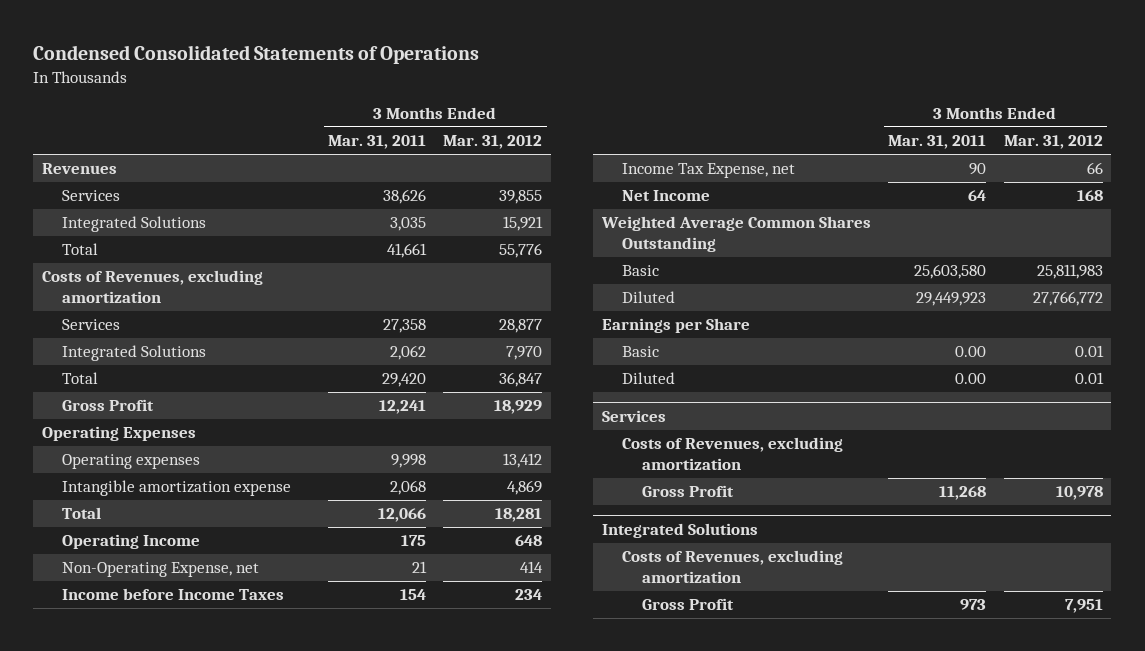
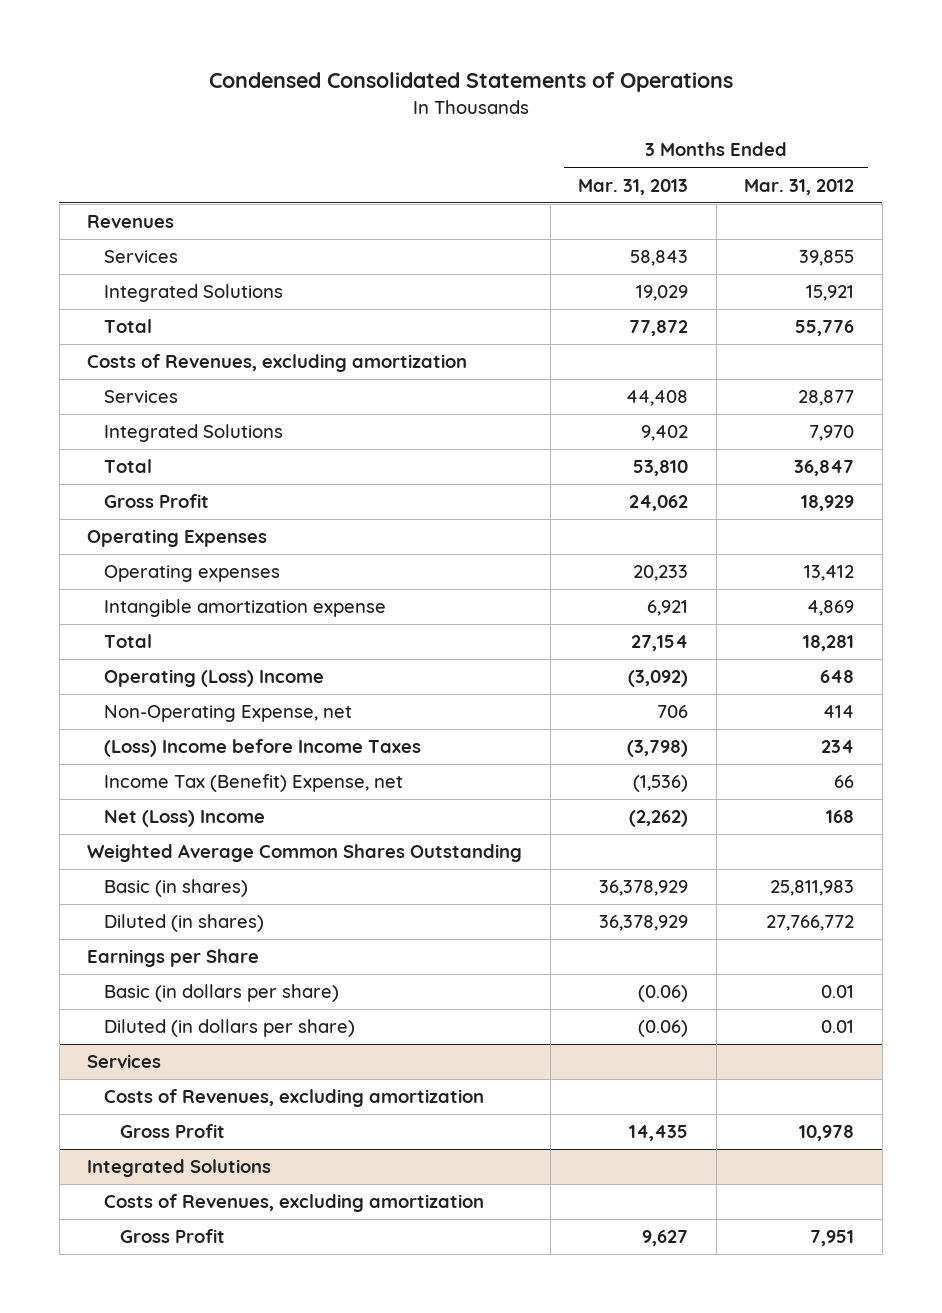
- | 3 Months Ended Mar. 31, 2011 | 3 Months Ended Mar. 31, 2012
+ | 3 Months Ended Mar. 31, 2013 | 3 Months Ended Mar. 31, 2012
- Operating Income | 175 | 648
+ Operating (Loss) Income | (3,092) | 648
- Income before Income Taxes | 154 | 234
- Income Tax Expense, net | 90 | 66
- Net Income | 64 | 168
+ (Loss) Income before Income Taxes | (3,798) | 234
+ Income Tax (Benefit) Expense, net | (1,536) | 66
+ Net (Loss) Income | (2,262) | 168
- Basic | 25,603,580 | 25,811,983
- Diluted | 29,449,923 | 27,766,772
+ Basic (in shares) | 36,378,929 | 25,811,983
+ Diluted (in shares) | 36,378,929 | 27,766,772
- Basic | 0.00 | 0.01
- Diluted | 0.00 | 0.01
+ Basic (in dollars per share) | (0.06) | 0.01
+ Diluted (in dollars per share) | (0.06) | 0.01

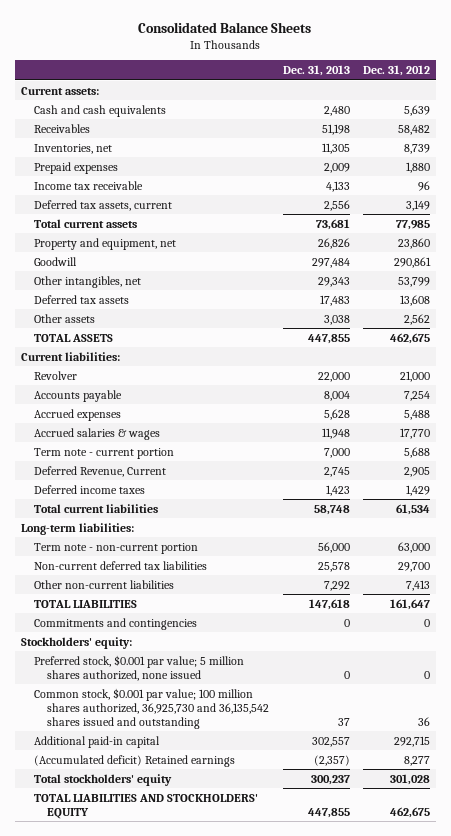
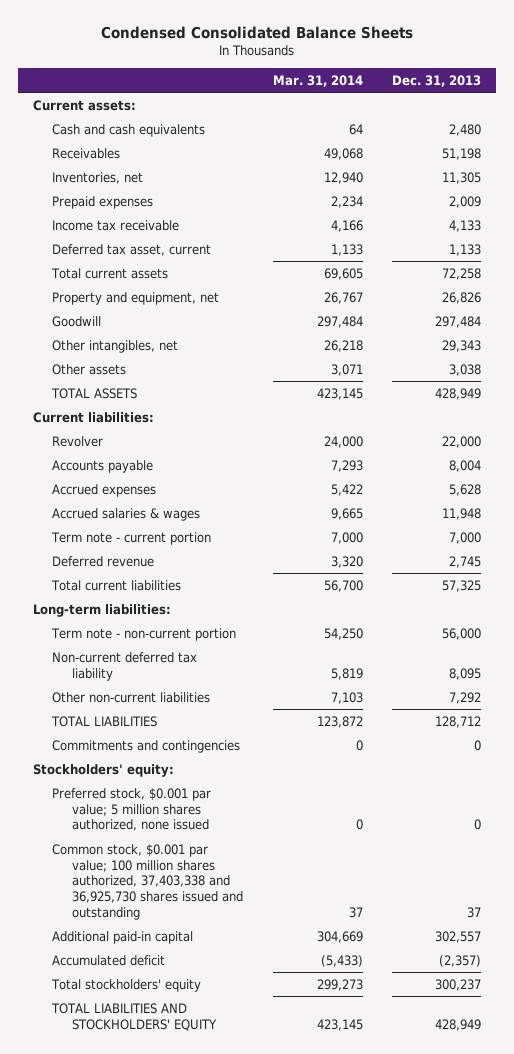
- Consolidated Balance Sheets
+ Condensed Consolidated Balance Sheets
- | Dec. 31, 2013 | Dec. 31, 2012
+ | Mar. 31, 2014 | Dec. 31, 2013
- Deferred tax assets, current | 2,556 | 3,149
- Total current assets | 73,681 | 77,985
+ Deferred tax asset, current | 1,133 | 1,133
+ Total current assets | 69,605 | 72,258
- Deferred tax assets | 17,483 | 13,608
- TOTAL ASSETS | 447,855 | 462,675
+ TOTAL ASSETS | 423,145 | 428,949
- Deferred Revenue, Current | 2,745 | 2,905
- Deferred income taxes | 1,423 | 1,429
- Total current liabilities | 58,748 | 61,534
+ Deferred revenue | 3,320 | 2,745
+ Total current liabilities | 56,700 | 57,325
- Non-current deferred tax liabilities | 25,578 | 29,700
+ Non-current deferred tax liability | 5,819 | 8,095
- TOTAL LIABILITIES | 147,618 | 161,647
+ TOTAL LIABILITIES | 123,872 | 128,712
- Common stock, $0.001 par value; 100 million shares authorized, 36,925,730 and 36,135,542 shares issued and outstanding | 37 | 36
+ Common stock, $0.001 par value; 100 million shares authorized, 37,403,338 and 36,925,730 shares issued and outstanding | 37 | 37
- (Accumulated deficit) Retained earnings | (2,357) | 8,277
+ Accumulated deficit | (5,433) | (2,357)
- TOTAL LIABILITIES AND STOCKHOLDERS' EQUITY | 447,855 | 462,675
+ TOTAL LIABILITIES AND STOCKHOLDERS' EQUITY | 423,145 | 428,949

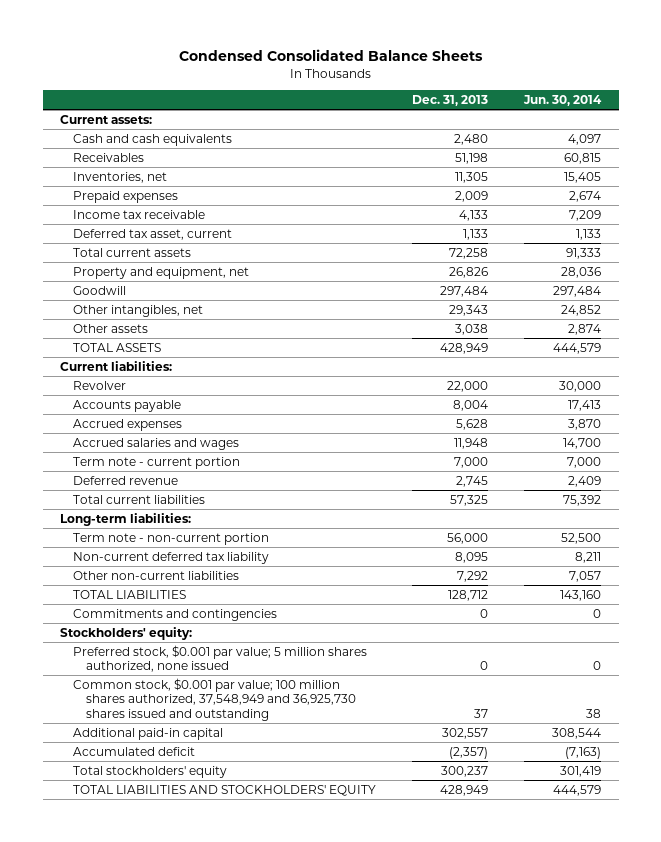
- | Mar. 31, 2014 | Dec. 31, 2013
+ | Dec. 31, 2013 | Jun. 30, 2014
- Accrued salaries & wages | 9,665 | 11,948
+ Accrued salaries and wages | 11,948 | 14,700
- Common stock, $0.001 par value; 100 million shares authorized, 37,403,338 and 36,925,730 shares issued and outstanding | 37 | 37
+ Common stock, $0.001 par value; 100 million shares authorized, 37,548,949 and 36,925,730 shares issued and outstanding | 37 | 38

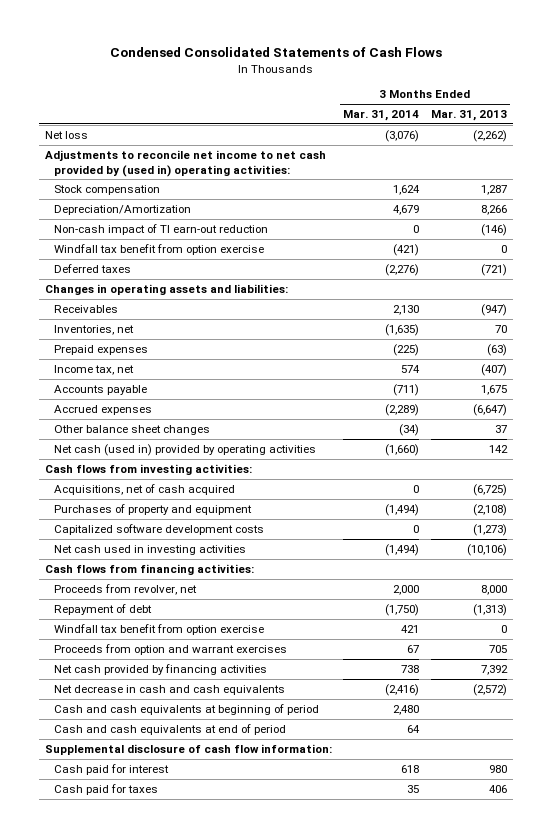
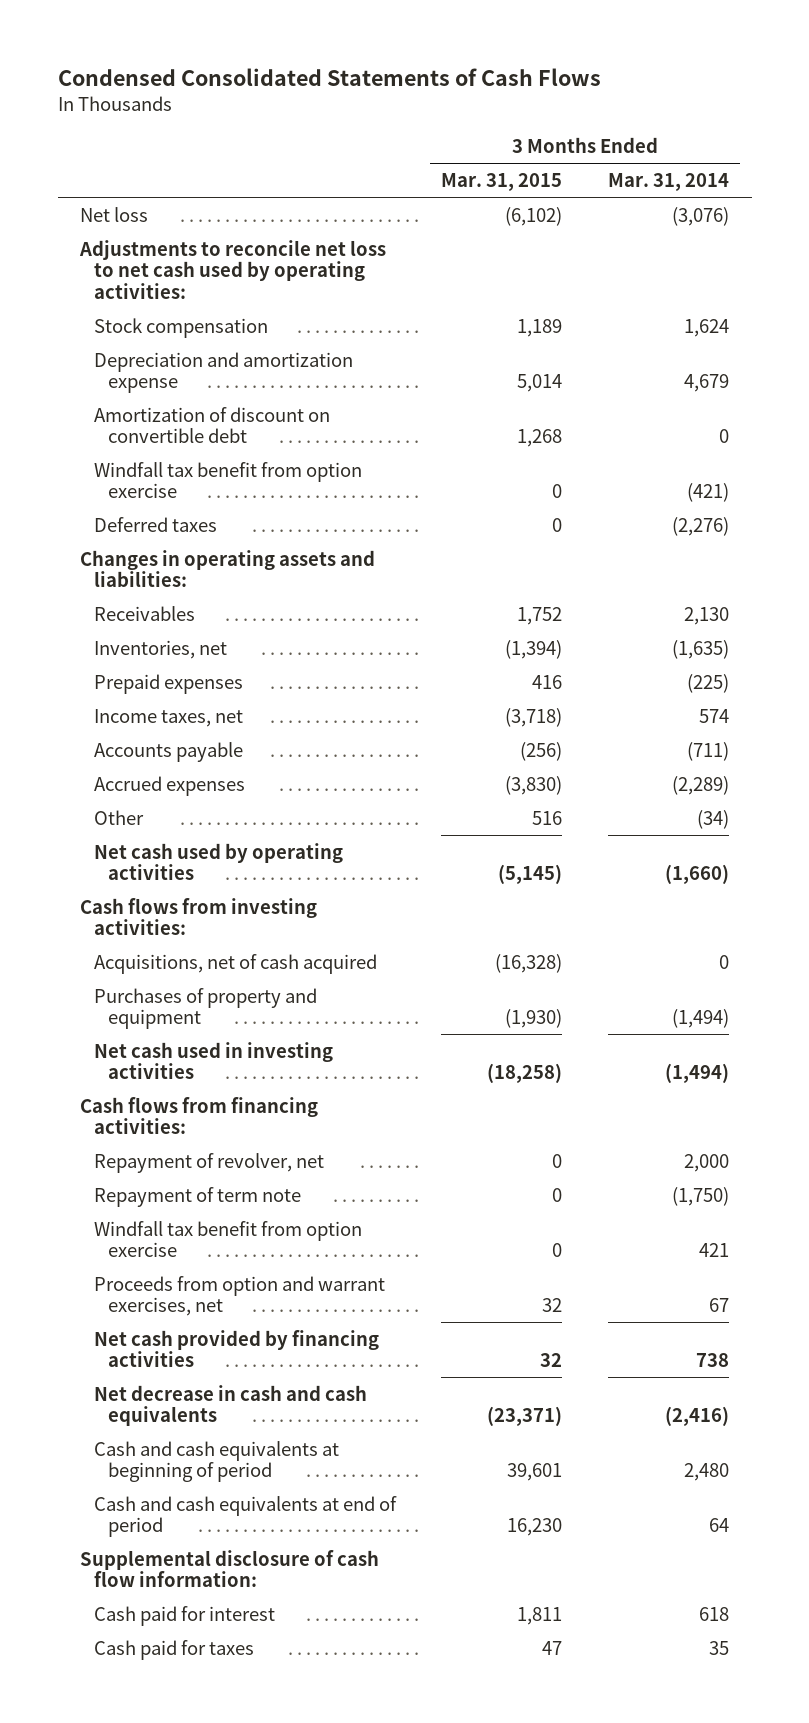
- | 3 Months Ended Mar. 31, 2014 | 3 Months Ended Mar. 31, 2013
+ | 3 Months Ended Mar. 31, 2015 | 3 Months Ended Mar. 31, 2014
- Adjustments to reconcile net income to net cash provided by (used in) operating activities:
+ Adjustments to reconcile net loss to net cash used by operating activities:
- Depreciation/Amortization | 4,679 | 8,266
- Non-cash impact of TI earn-out reduction | 0 | (146)
+ Depreciation and amortization expense | 5,014 | 4,679
+ Amortization of discount on convertible debt | 1,268 | 0
- Income tax, net | 574 | (407)
+ Income taxes, net | (3,718) | 574
- Other balance sheet changes | (34) | 37
- Net cash (used in) provided by operating activities | (1,660) | 142
+ Other | 516 | (34)
+ Net cash used by operating activities | (5,145) | (1,660)
- Capitalized software development costs | 0 | (1,273)
- Proceeds from revolver, net | 2,000 | 8,000
- Repayment of debt | (1,750) | (1,313)
+ Repayment of revolver, net | 0 | 2,000
+ Repayment of term note | 0 | (1,750)
- Proceeds from option and warrant exercises | 67 | 705
+ Proceeds from option and warrant exercises, net | 32 | 67

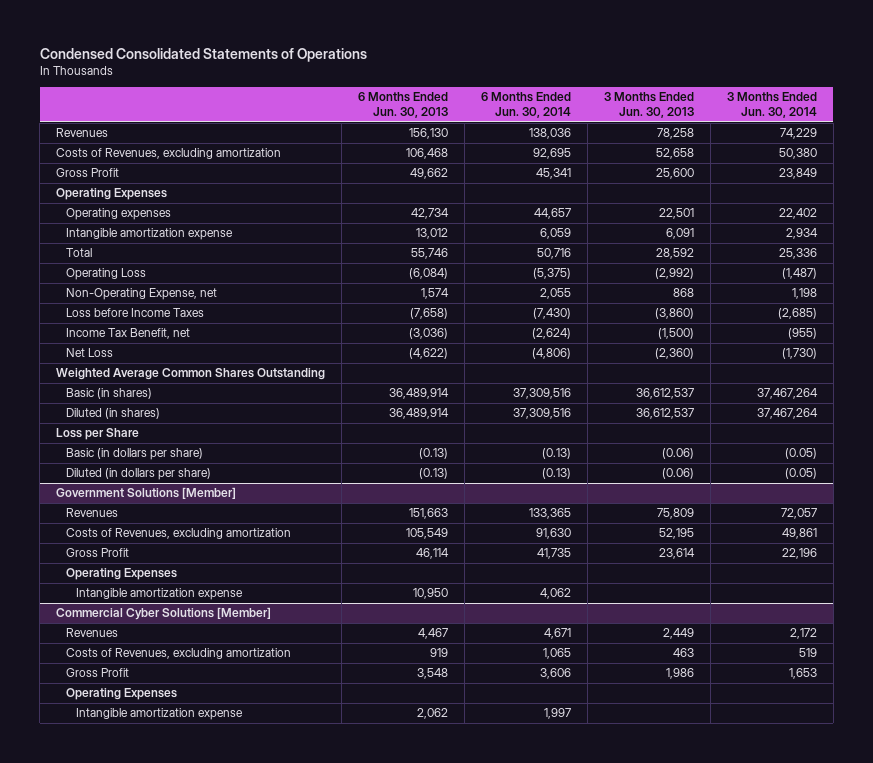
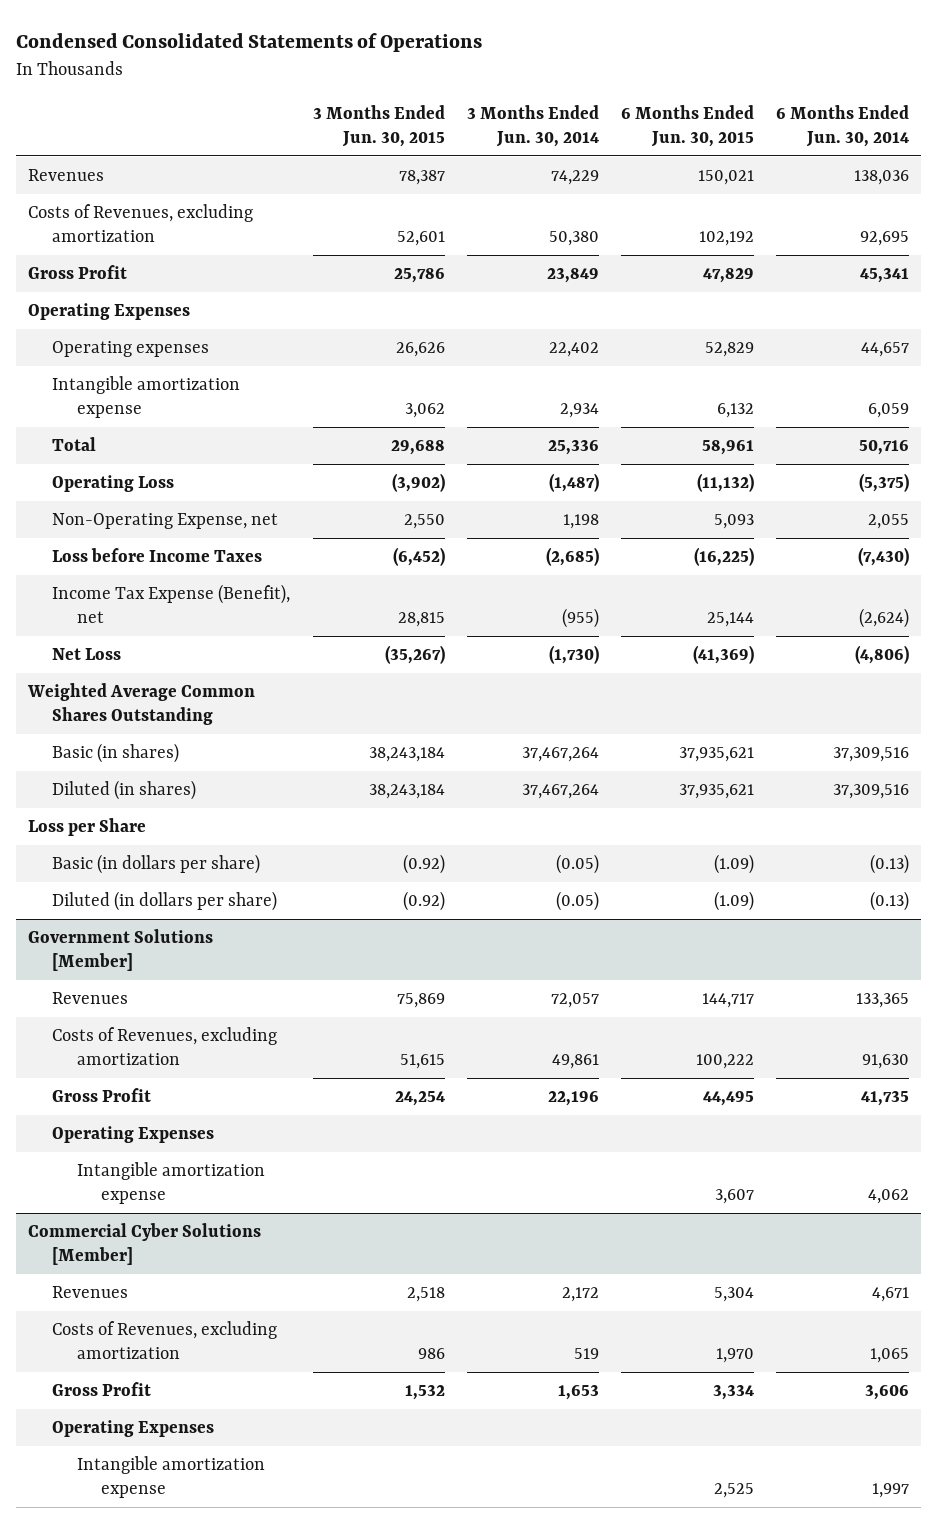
- | 6 Months Ended Jun. 30, 2013 | 6 Months Ended Jun. 30, 2014 | 3 Months Ended Jun. 30, 2013 | 3 Months Ended Jun. 30, 2014
+ | 3 Months Ended Jun. 30, 2015 | 3 Months Ended Jun. 30, 2014 | 6 Months Ended Jun. 30, 2015 | 6 Months Ended Jun. 30, 2014
- Income Tax Benefit, net | (3,036) | (2,624) | (1,500) | (955)
+ Income Tax Expense (Benefit), net | 28,815 | (955) | 25,144 | (2,624)

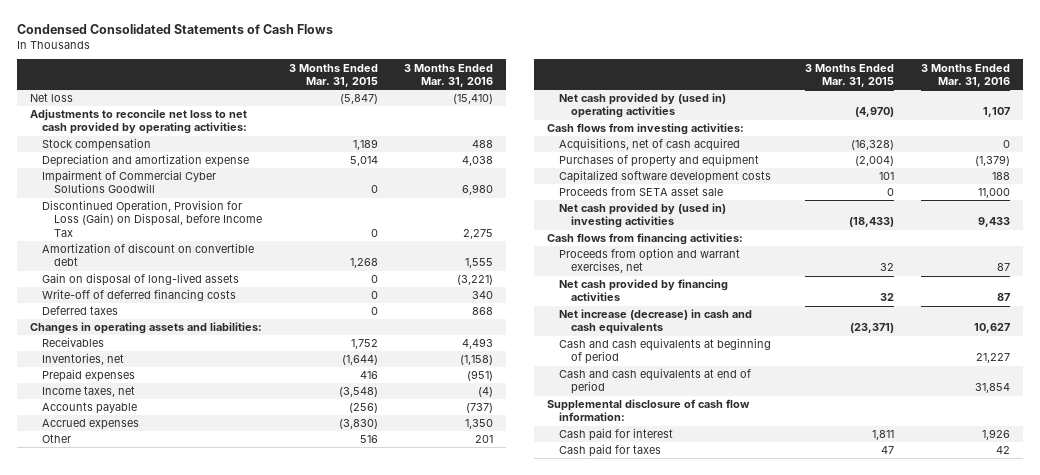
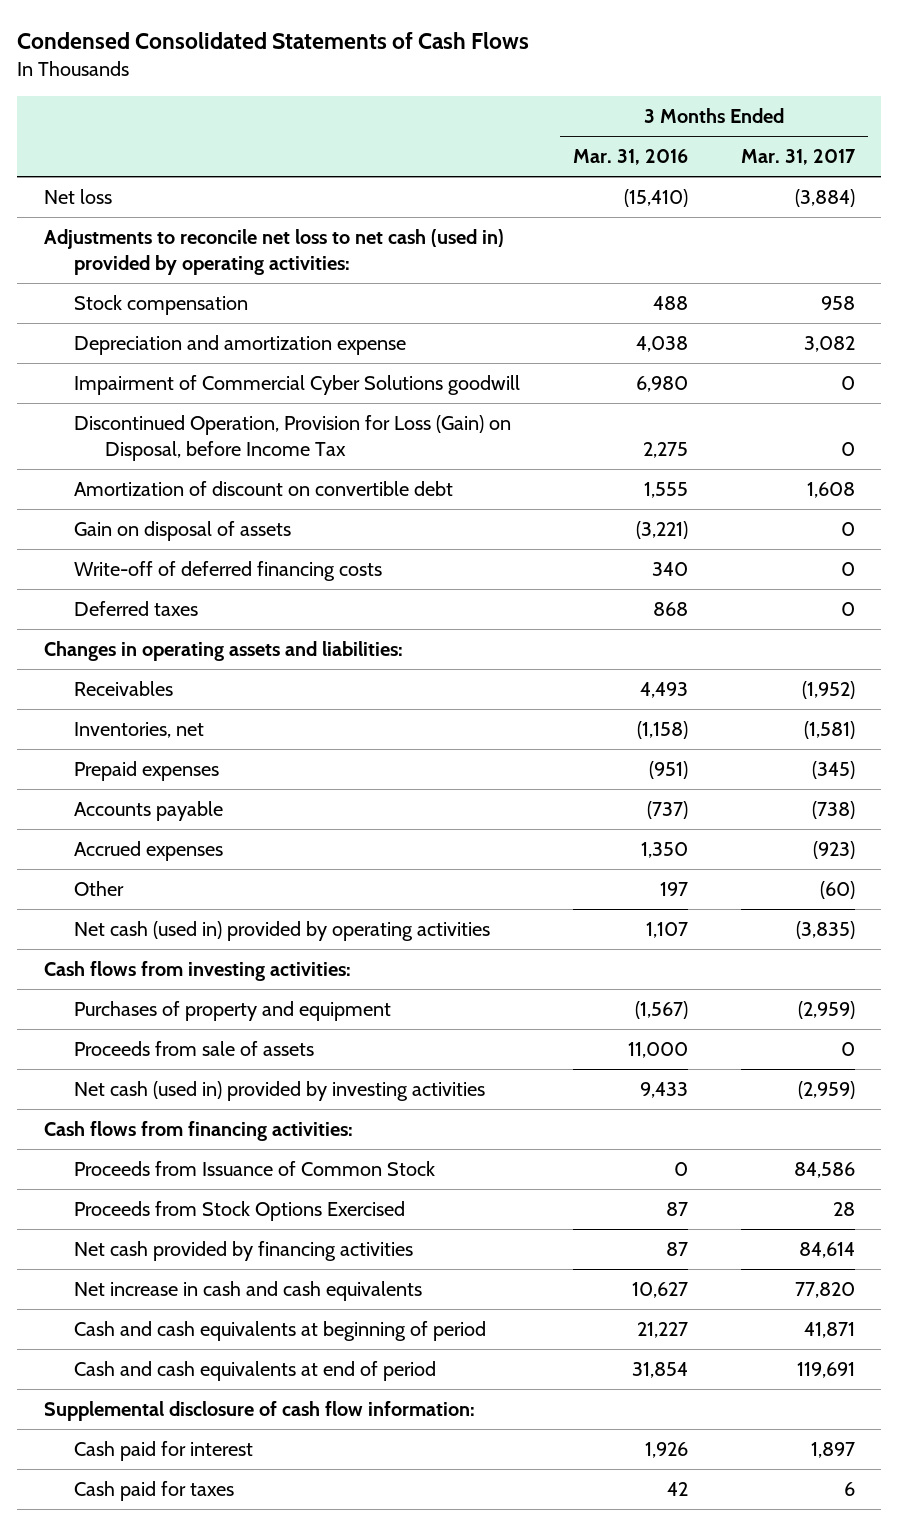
- | 3 Months Ended Mar. 31, 2015 | 3 Months Ended Mar. 31, 2016
+ | 3 Months Ended Mar. 31, 2016 | 3 Months Ended Mar. 31, 2017
- Adjustments to reconcile net loss to net cash provided by operating activities:
+ Adjustments to reconcile net loss to net cash (used in) provided by operating activities:
- Impairment of Commercial Cyber Solutions Goodwill | 0 | 6,980
+ Impairment of Commercial Cyber Solutions goodwill | 6,980 | 0
- Gain on disposal of long-lived assets | 0 | (3,221)
+ Gain on disposal of assets | (3,221) | 0
- Income taxes, net | (3,548) | (4)
- Other | 516 | 201
- Net cash provided by (used in) operating activities | (4,970) | 1,107
+ Other | 197 | (60)
+ Net cash (used in) provided by operating activities | 1,107 | (3,835)
- Acquisitions, net of cash acquired | (16,328) | 0
- Purchases of property and equipment | (2,004) | (1,379)
- Capitalized software development costs | 101 | 188
- Proceeds from SETA asset sale | 0 | 11,000
- Net cash provided by (used in) investing activities | (18,433) | 9,433
+ Purchases of property and equipment | (1,567) | (2,959)
+ Proceeds from sale of assets | 11,000 | 0
+ Net cash (used in) provided by investing activities | 9,433 | (2,959)
- Proceeds from option and warrant exercises, net | 32 | 87
+ Proceeds from Issuance of Common Stock | 0 | 84,586
+ Proceeds from Stock Options Exercised | 87 | 28
- Net increase (decrease) in cash and cash equivalents | (23,371) | 10,627
+ Net increase in cash and cash equivalents | 10,627 | 77,820

